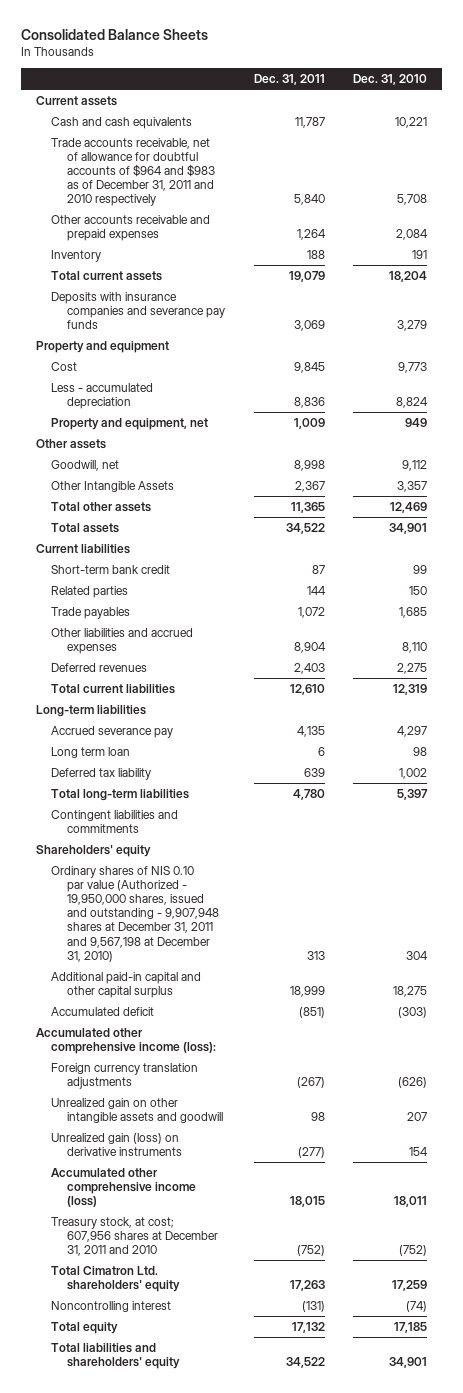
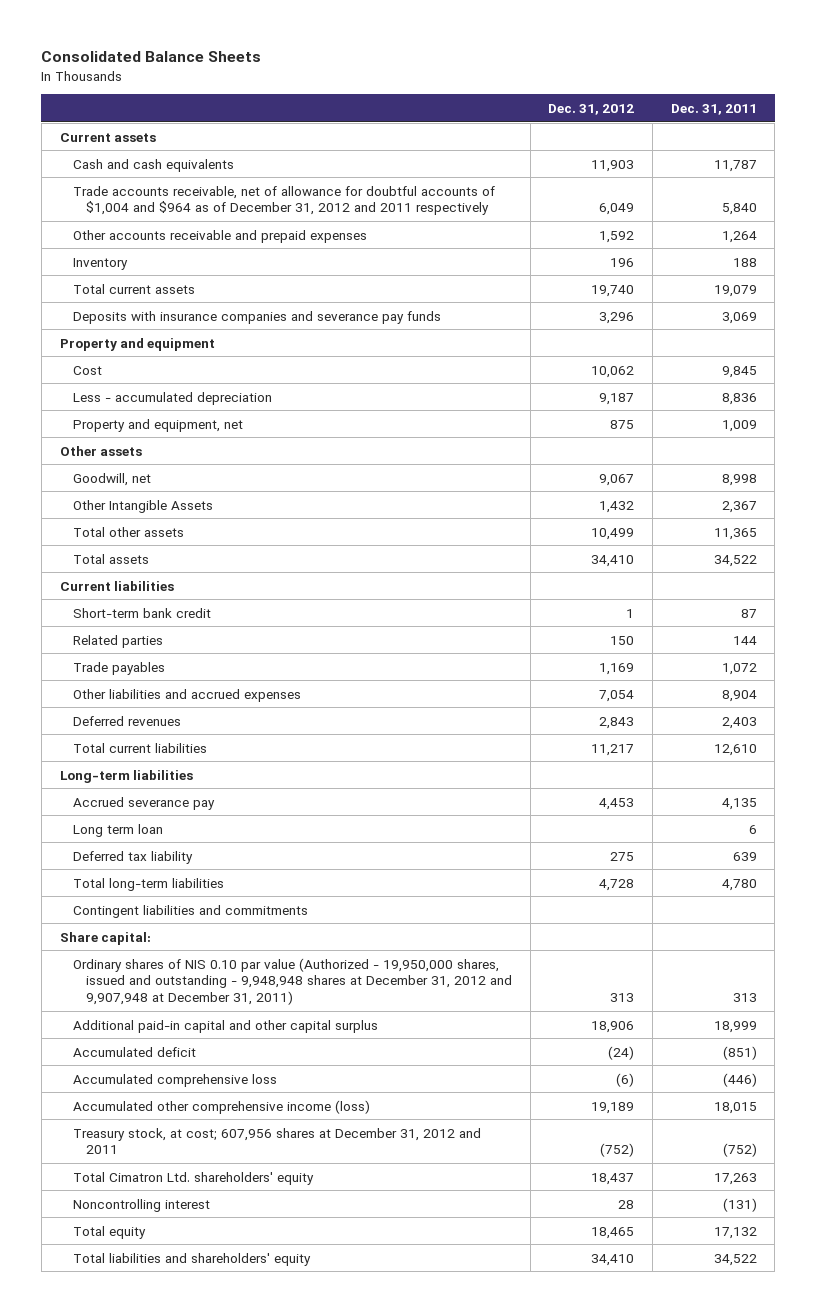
- | Dec. 31, 2011 | Dec. 31, 2010
+ | Dec. 31, 2012 | Dec. 31, 2011
- Trade accounts receivable, net of allowance for doubtful accounts of $964 and $983 as of December 31, 2011 and 2010 respectively | 5,840 | 5,708
+ Trade accounts receivable, net of allowance for doubtful accounts of $1,004 and $964 as of December 31, 2012 and 2011 respectively | 6,049 | 5,840
- Shareholders' equity
- Ordinary shares of NIS 0.10 par value (Authorized - 19,950,000 shares, issued and outstanding - 9,907,948 shares at December 31, 2011 and 9,567,198 at December 31, 2010) | 313 | 304
+ Share capital:
+ Ordinary shares of NIS 0.10 par value (Authorized - 19,950,000 shares, issued and outstanding - 9,948,948 shares at December 31, 2012 and 9,907,948 at December 31, 2011) | 313 | 313
- Accumulated other comprehensive income (loss):
- Foreign currency translation adjustments | (267) | (626)
- Unrealized gain on other intangible assets and goodwill | 98 | 207
- Unrealized gain (loss) on derivative instruments | (277) | 154
+ Accumulated comprehensive loss | (6) | (446)
- Treasury stock, at cost; 607,956 shares at December 31, 2011 and 2010 | (752) | (752)
+ Treasury stock, at cost; 607,956 shares at December 31, 2012 and 2011 | (752) | (752)

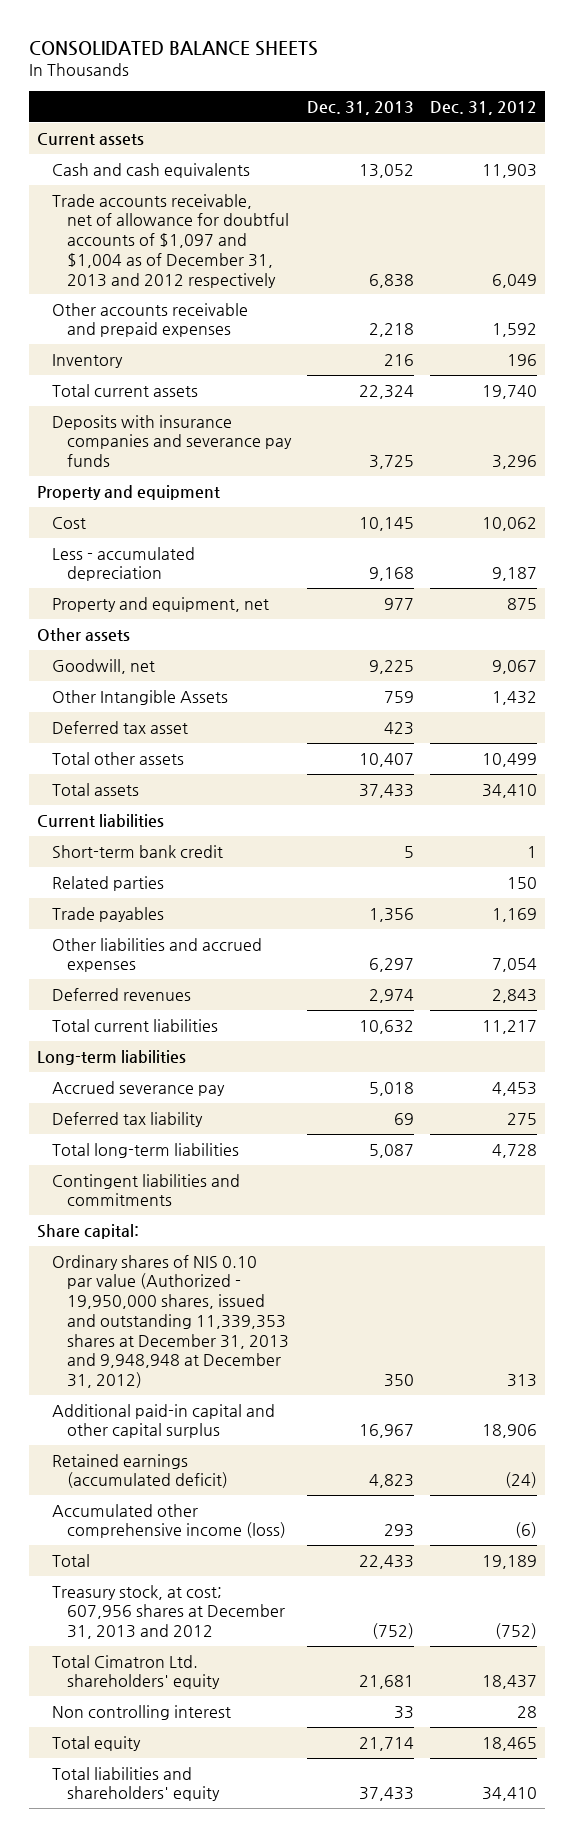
- Consolidated Balance Sheets
+ CONSOLIDATED BALANCE SHEETS
- | Dec. 31, 2012 | Dec. 31, 2011
+ | Dec. 31, 2013 | Dec. 31, 2012
- Trade accounts receivable, net of allowance for doubtful accounts of $1,004 and $964 as of December 31, 2012 and 2011 respectively | 6,049 | 5,840
+ Trade accounts receivable, net of allowance for doubtful accounts of $1,097 and $1,004 as of December 31, 2013 and 2012 respectively | 6,838 | 6,049
+ Deferred tax asset | 423 |
- Long term loan | | 6
- Ordinary shares of NIS 0.10 par value (Authorized - 19,950,000 shares, issued and outstanding - 9,948,948 shares at December 31, 2012 and 9,907,948 at December 31, 2011) | 313 | 313
+ Ordinary shares of NIS 0.10 par value (Authorized - 19,950,000 shares, issued and outstanding 11,339,353 shares at December 31, 2013 and 9,948,948 at December 31, 2012) | 350 | 313
- Accumulated deficit | (24) | (851)
- Accumulated comprehensive loss | (6) | (446)
- Accumulated other comprehensive income (loss) | 19,189 | 18,015
- Treasury stock, at cost; 607,956 shares at December 31, 2012 and 2011 | (752) | (752)
+ Retained earnings (accumulated deficit) | 4,823 | (24)
+ Accumulated other comprehensive income (loss) | 293 | (6)
+ Total | 22,433 | 19,189
+ Treasury stock, at cost; 607,956 shares at December 31, 2013 and 2012 | (752) | (752)
- Noncontrolling interest | 28 | (131)
+ Non controlling interest | 33 | 28

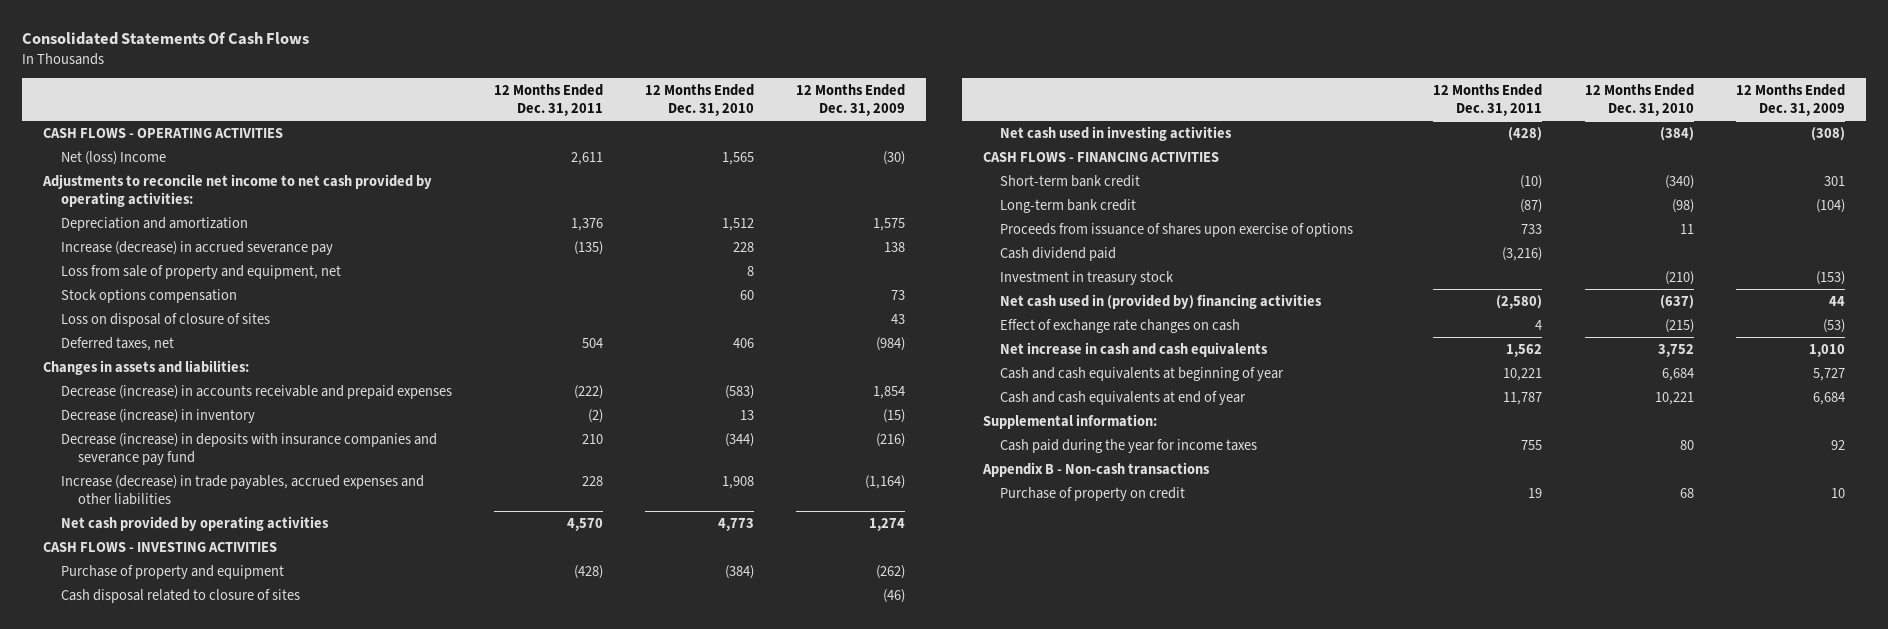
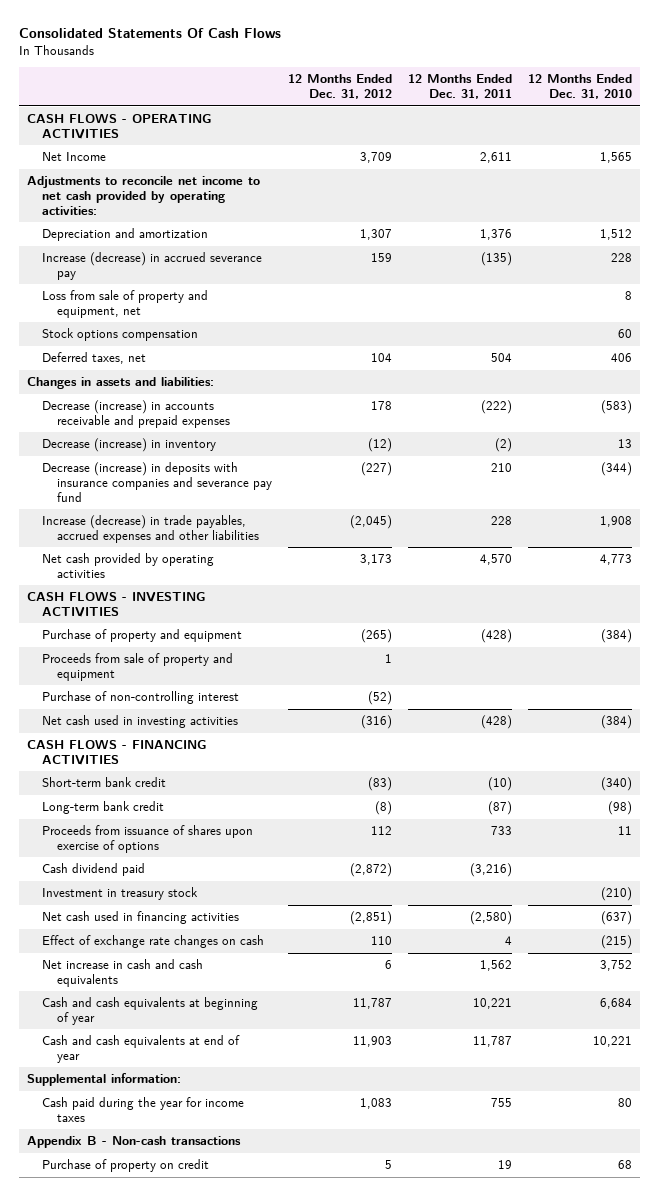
- | 12 Months Ended Dec. 31, 2011 | 12 Months Ended Dec. 31, 2010 | 12 Months Ended Dec. 31, 2009
+ | 12 Months Ended Dec. 31, 2012 | 12 Months Ended Dec. 31, 2011 | 12 Months Ended Dec. 31, 2010
- Net (loss) Income | 2,611 | 1,565 | (30)
+ Net Income | 3,709 | 2,611 | 1,565
- Loss on disposal of closure of sites | | | 43
- Cash disposal related to closure of sites | | | (46)
+ Proceeds from sale of property and equipment | 1 | |
+ Purchase of non-controlling interest | (52) | |
- Net cash used in (provided by) financing activities | (2,580) | (637) | 44
+ Net cash used in financing activities | (2,851) | (2,580) | (637)

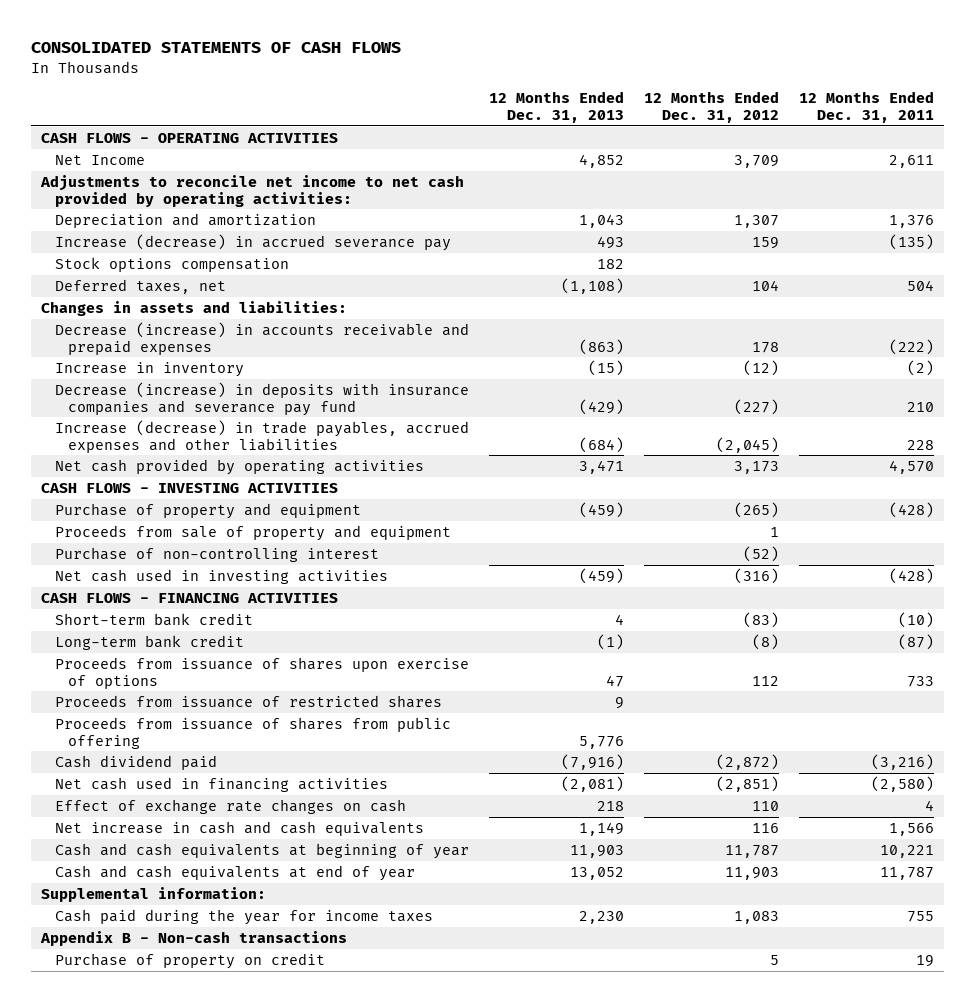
- Consolidated Statements Of Cash Flows
+ CONSOLIDATED STATEMENTS OF CASH FLOWS
- | 12 Months Ended Dec. 31, 2012 | 12 Months Ended Dec. 31, 2011 | 12 Months Ended Dec. 31, 2010
+ | 12 Months Ended Dec. 31, 2013 | 12 Months Ended Dec. 31, 2012 | 12 Months Ended Dec. 31, 2011
- Loss from sale of property and equipment, net | | | 8
- Decrease (increase) in inventory | (12) | (2) | 13
+ Increase in inventory | (15) | (12) | (2)
+ Proceeds from issuance of restricted shares | 9 | |
+ Proceeds from issuance of shares from public offering | 5,776 | |
- Investment in treasury stock | | | (210)
- Net increase in cash and cash equivalents | 6 | 1,562 | 3,752
+ Net increase in cash and cash equivalents | 1,149 | 116 | 1,566

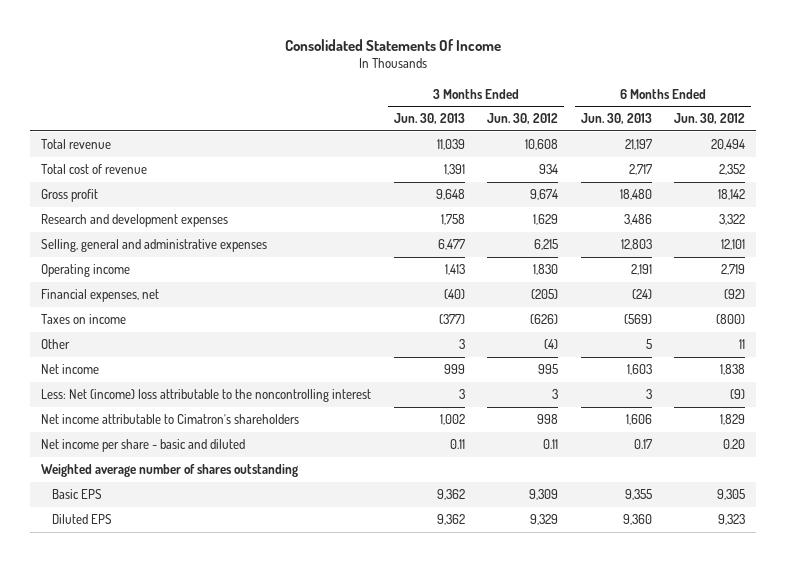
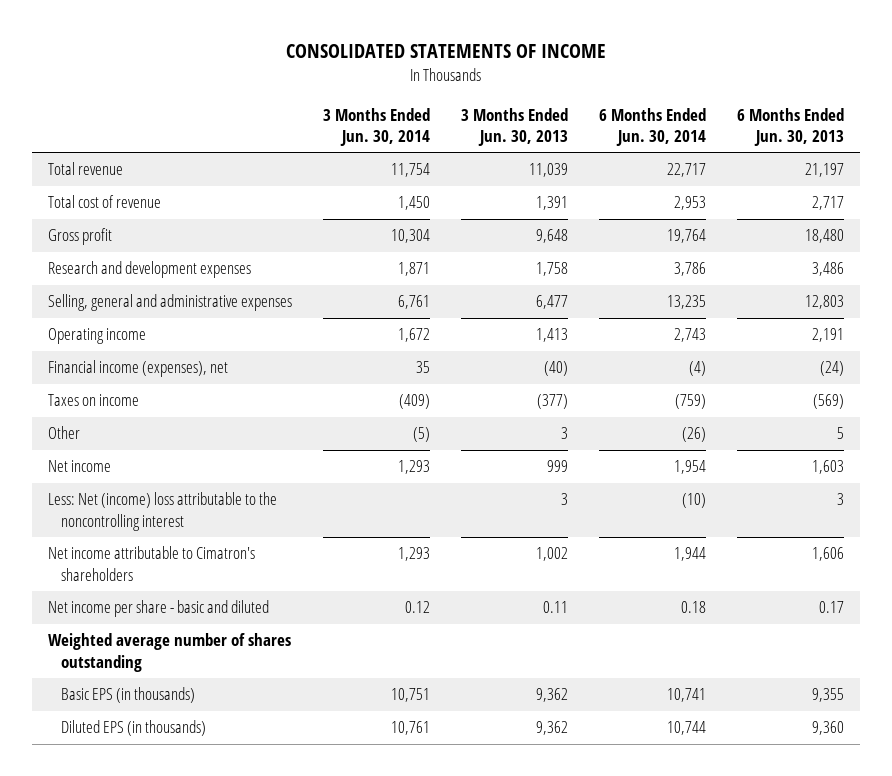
- Consolidated Statements Of Income
+ CONSOLIDATED STATEMENTS OF INCOME
- | 3 Months Ended Jun. 30, 2013 | 3 Months Ended Jun. 30, 2012 | 6 Months Ended Jun. 30, 2013 | 6 Months Ended Jun. 30, 2012
+ | 3 Months Ended Jun. 30, 2014 | 3 Months Ended Jun. 30, 2013 | 6 Months Ended Jun. 30, 2014 | 6 Months Ended Jun. 30, 2013
- Financial expenses, net | (40) | (205) | (24) | (92)
+ Financial income (expenses), net | 35 | (40) | (4) | (24)
- Basic EPS | 9,362 | 9,309 | 9,355 | 9,305
- Diluted EPS | 9,362 | 9,329 | 9,360 | 9,323
+ Basic EPS (in thousands) | 10,751 | 9,362 | 10,741 | 9,355
+ Diluted EPS (in thousands) | 10,761 | 9,362 | 10,744 | 9,360

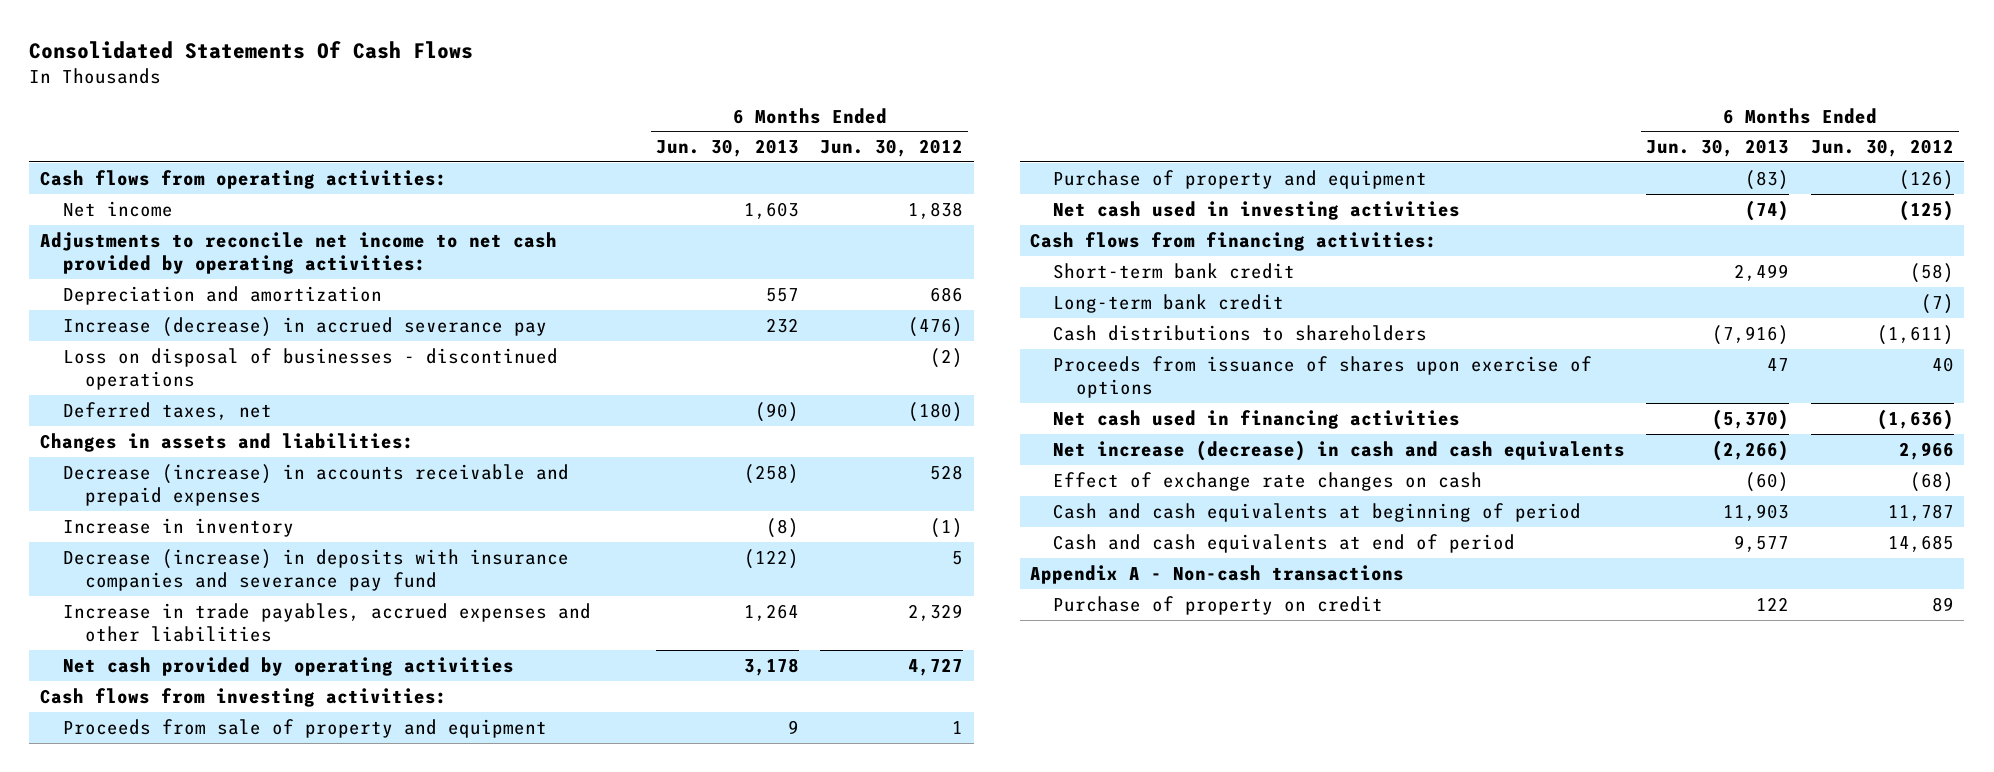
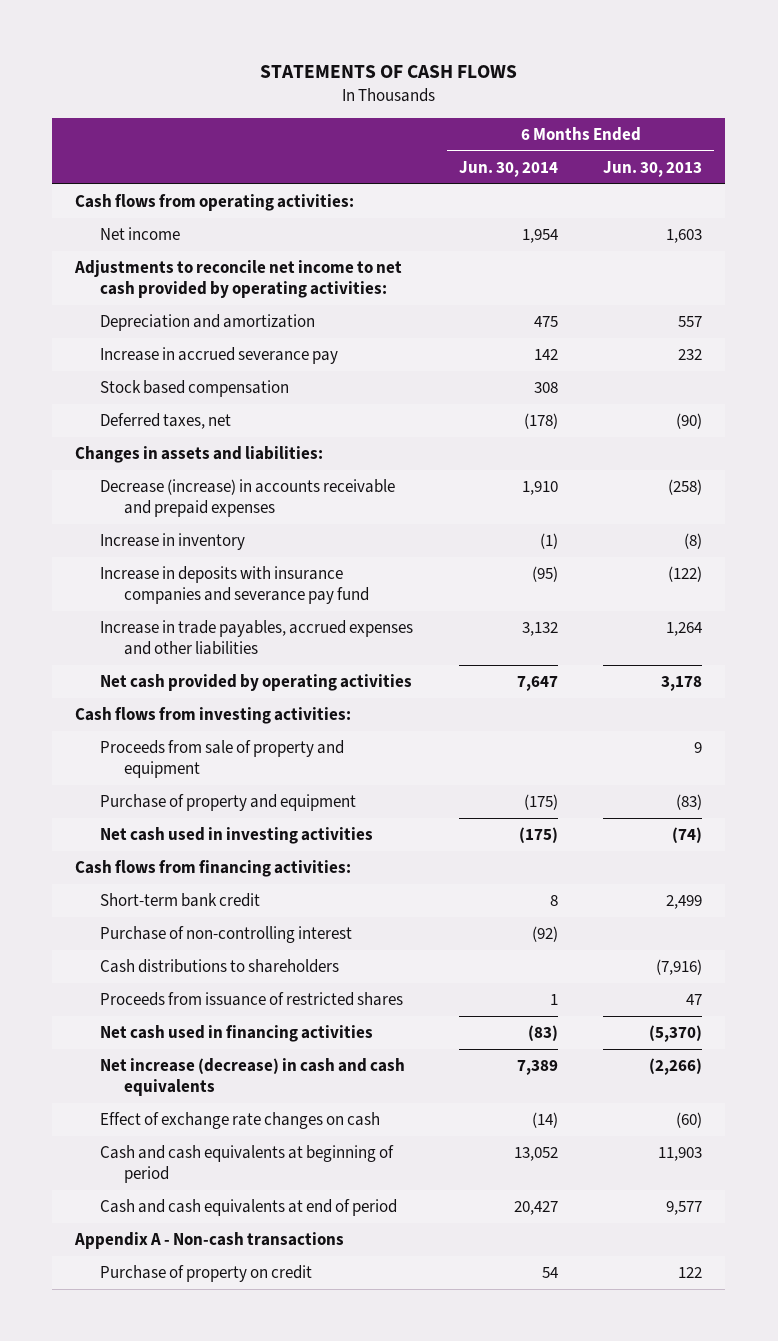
- Consolidated Statements Of Cash Flows
+ STATEMENTS OF CASH FLOWS
- | 6 Months Ended Jun. 30, 2013 | 6 Months Ended Jun. 30, 2012
+ | 6 Months Ended Jun. 30, 2014 | 6 Months Ended Jun. 30, 2013
- Increase (decrease) in accrued severance pay | 232 | (476)
- Loss on disposal of businesses - discontinued operations | | (2)
+ Increase in accrued severance pay | 142 | 232
+ Stock based compensation | 308 |
- Decrease (increase) in deposits with insurance companies and severance pay fund | (122) | 5
+ Increase in deposits with insurance companies and severance pay fund | (95) | (122)
- Long-term bank credit | | (7)
+ Purchase of non-controlling interest | (92) |
- Proceeds from issuance of shares upon exercise of options | 47 | 40
+ Proceeds from issuance of restricted shares | 1 | 47

